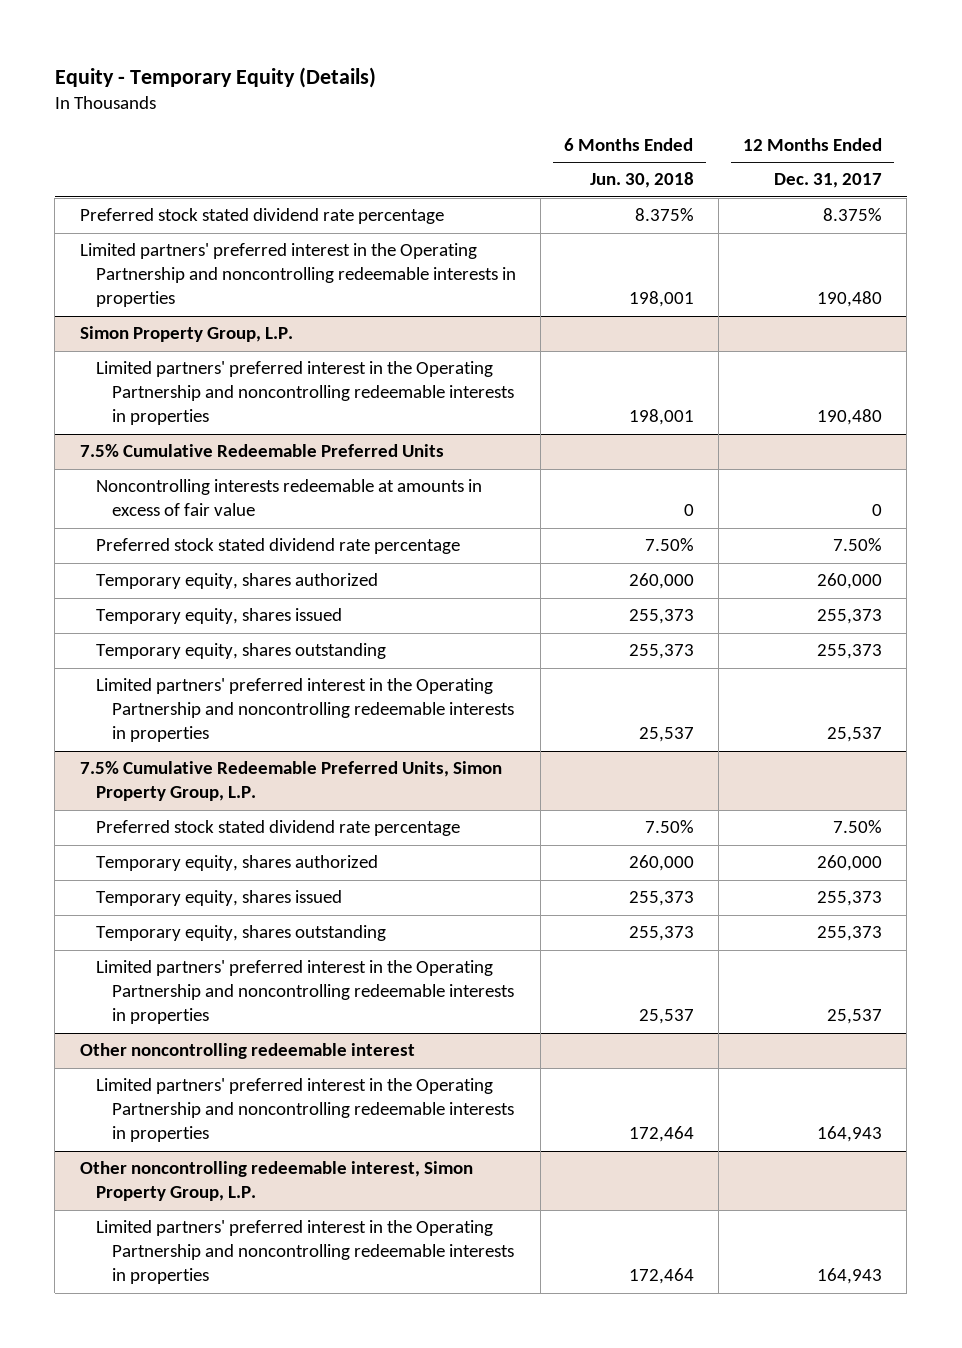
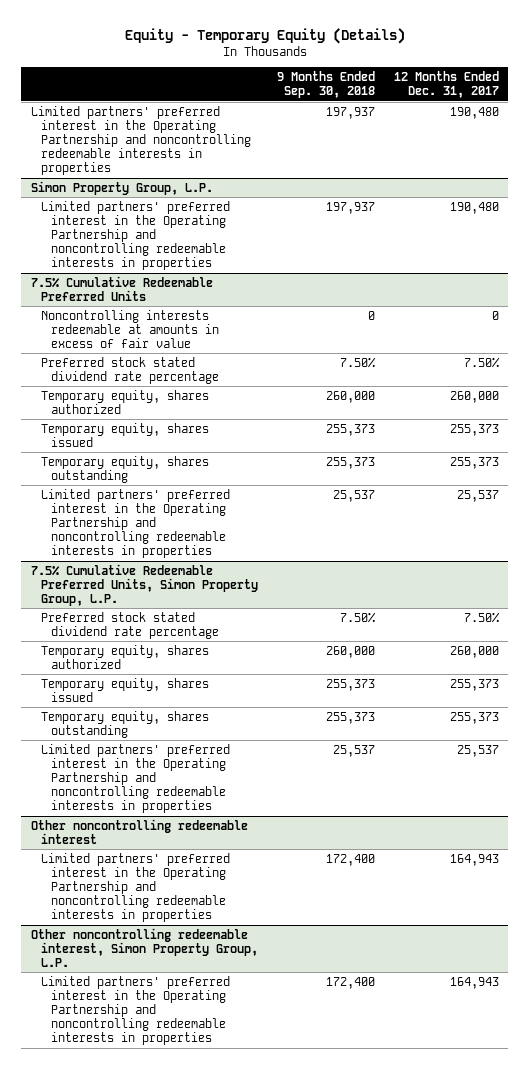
- | 6 Months Ended Jun. 30, 2018 | 12 Months Ended Dec. 31, 2017
+ | 9 Months Ended Sep. 30, 2018 | 12 Months Ended Dec. 31, 2017
- Preferred stock stated dividend rate percentage | 8.375% | 8.375%

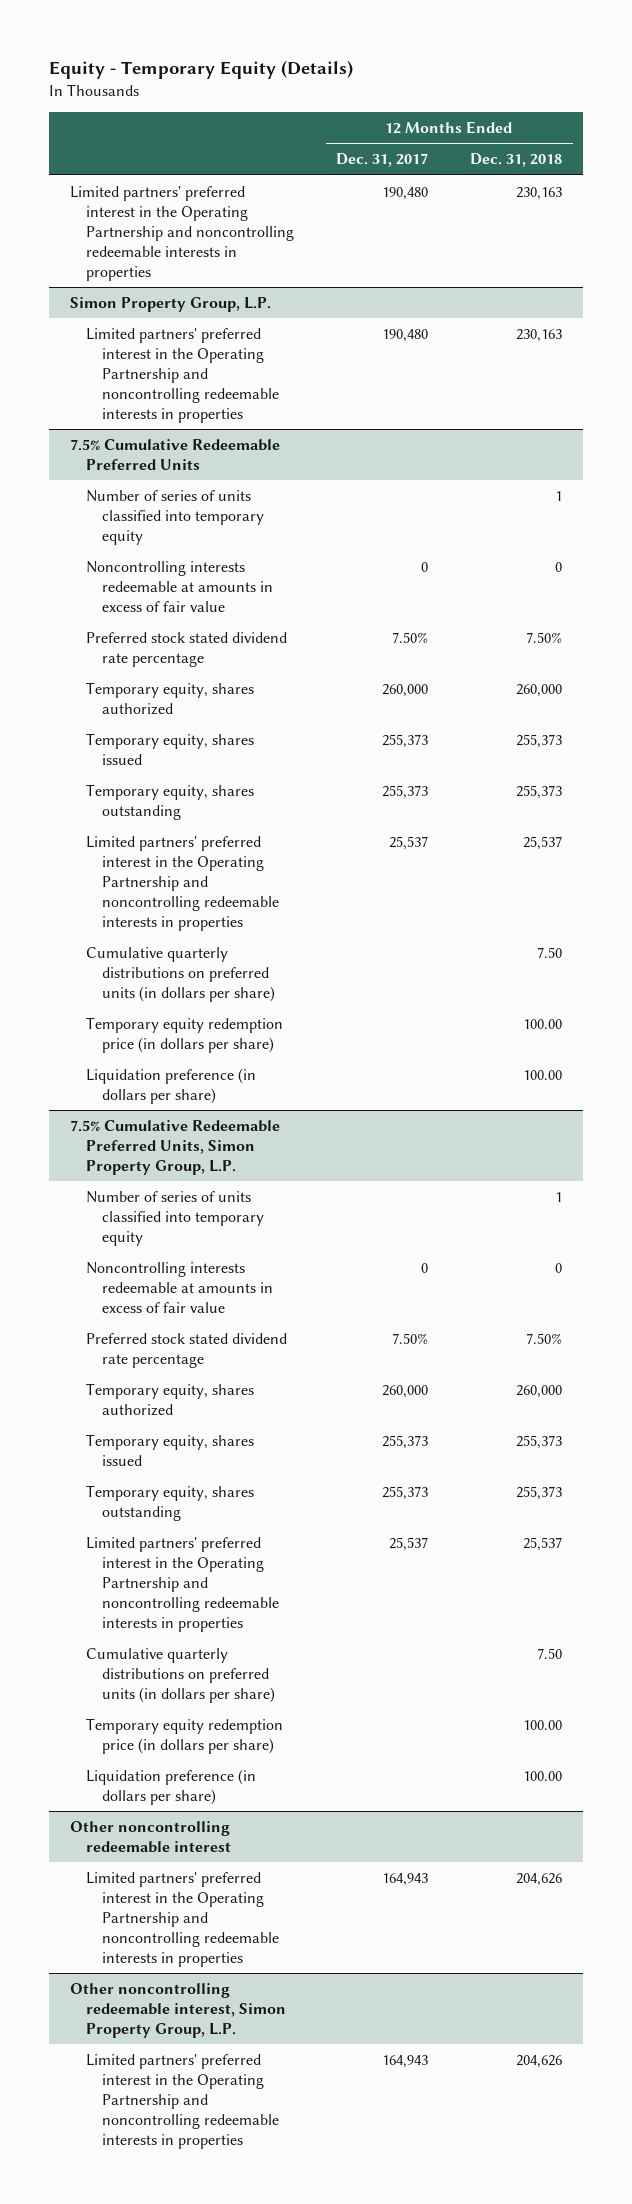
- | 9 Months Ended Sep. 30, 2018 | 12 Months Ended Dec. 31, 2017
+ | 12 Months Ended Dec. 31, 2017 | 12 Months Ended Dec. 31, 2018
@ 7.5% Cumulative Redeemable Preferred Units
+ Number of series of units classified into temporary equity | | 1
+ Cumulative quarterly distributions on preferred units (in dollars per share) | | 7.50
+ Temporary equity redemption price (in dollars per share) | | 100.00
+ Liquidation preference (in dollars per share) | | 100.00
@ 7.5% Cumulative Redeemable Preferred Units, Simon Property Group, L.P.
+ Number of series of units classified into temporary equity | | 1
+ Noncontrolling interests redeemable at amounts in excess of fair value | 0 | 0
+ Cumulative quarterly distributions on preferred units (in dollars per share) | | 7.50
+ Temporary equity redemption price (in dollars per share) | | 100.00
+ Liquidation preference (in dollars per share) | | 100.00

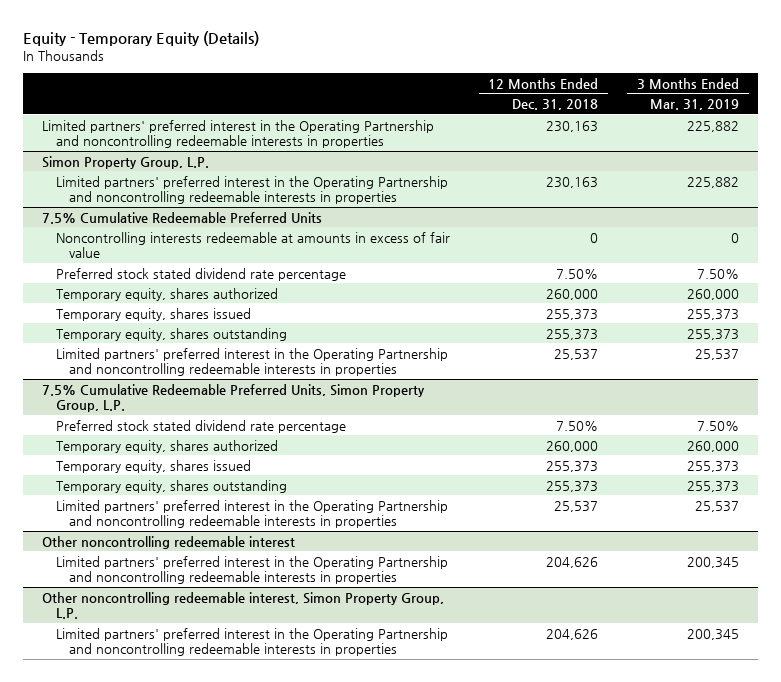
- | 12 Months Ended Dec. 31, 2017 | 12 Months Ended Dec. 31, 2018
+ | 12 Months Ended Dec. 31, 2018 | 3 Months Ended Mar. 31, 2019
@ 7.5% Cumulative Redeemable Preferred Units
- Number of series of units classified into temporary equity | | 1
- Cumulative quarterly distributions on preferred units (in dollars per share) | | 7.50
- Temporary equity redemption price (in dollars per share) | | 100.00
- Liquidation preference (in dollars per share) | | 100.00
@ 7.5% Cumulative Redeemable Preferred Units, Simon Property Group, L.P.
- Number of series of units classified into temporary equity | | 1
- Noncontrolling interests redeemable at amounts in excess of fair value | 0 | 0
- Cumulative quarterly distributions on preferred units (in dollars per share) | | 7.50
- Temporary equity redemption price (in dollars per share) | | 100.00
- Liquidation preference (in dollars per share) | | 100.00

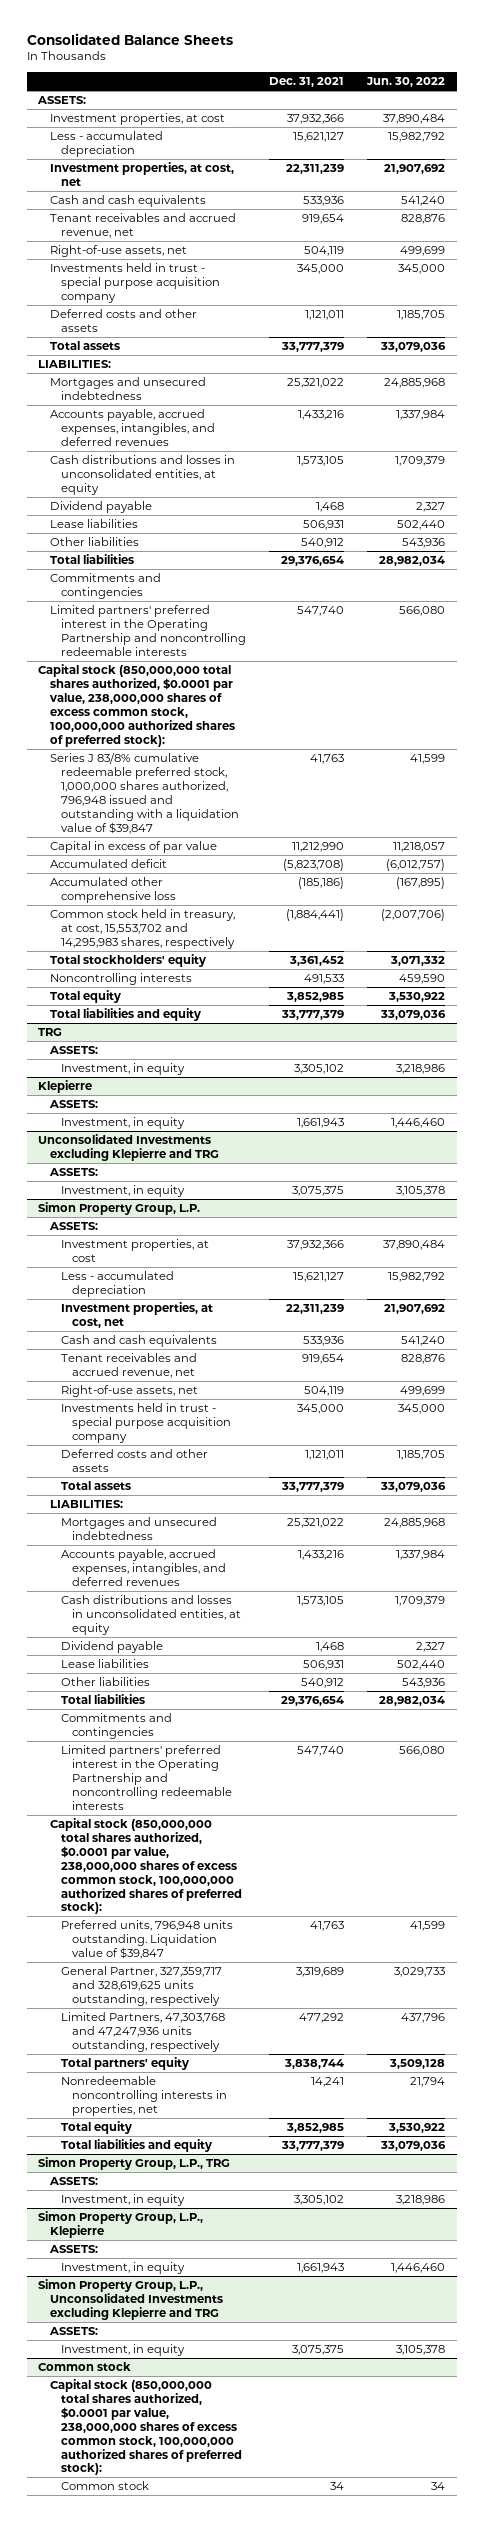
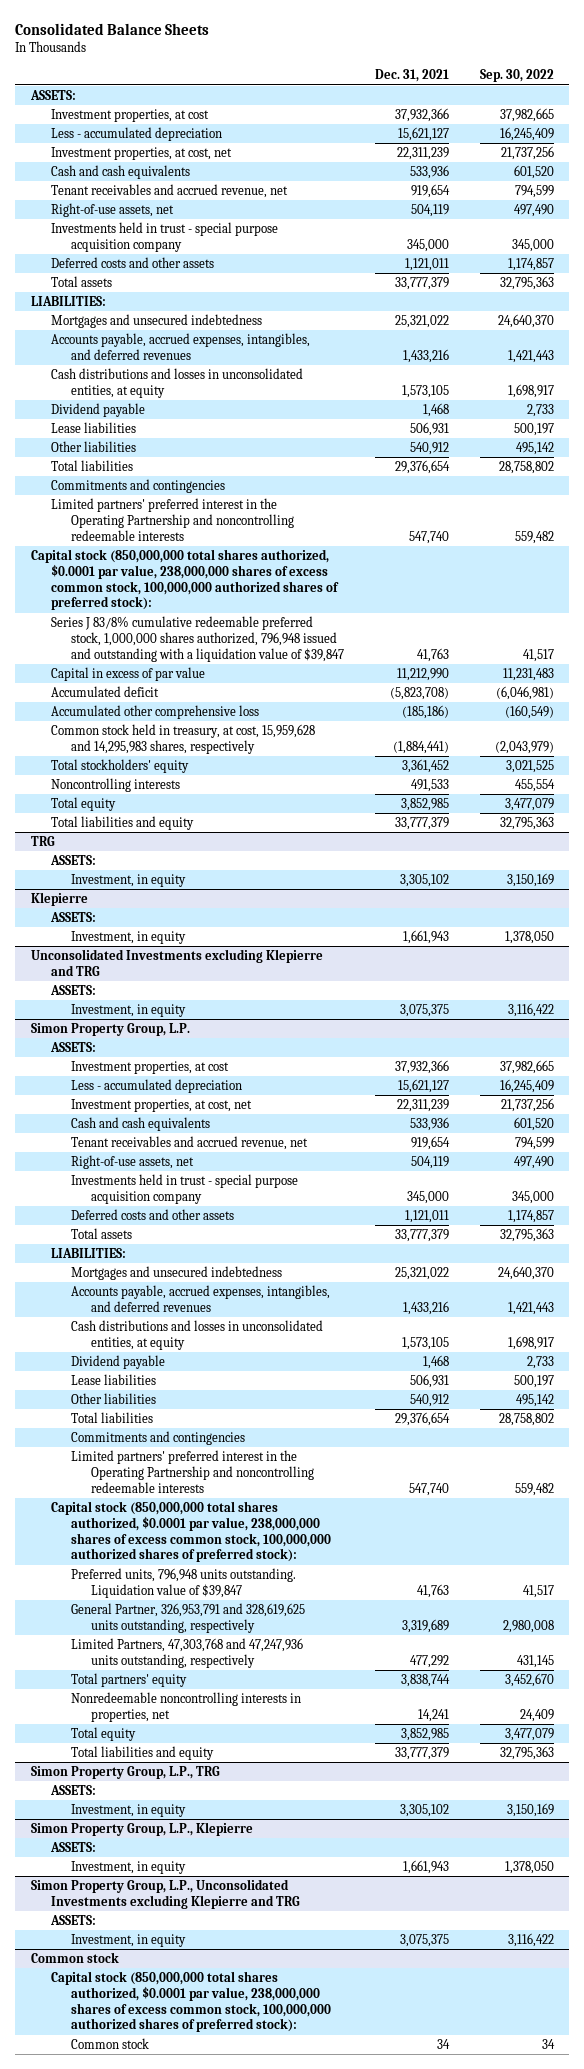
- | Dec. 31, 2021 | Jun. 30, 2022
+ | Dec. 31, 2021 | Sep. 30, 2022
- Common stock held in treasury, at cost, 15,553,702 and 14,295,983 shares, respectively | (1,884,441) | (2,007,706)
+ Common stock held in treasury, at cost, 15,959,628 and 14,295,983 shares, respectively | (1,884,441) | (2,043,979)
@ Simon Property Group, L.P.
- General Partner, 327,359,717 and 328,619,625 units outstanding, respectively | 3,319,689 | 3,029,733
+ General Partner, 326,953,791 and 328,619,625 units outstanding, respectively | 3,319,689 | 2,980,008

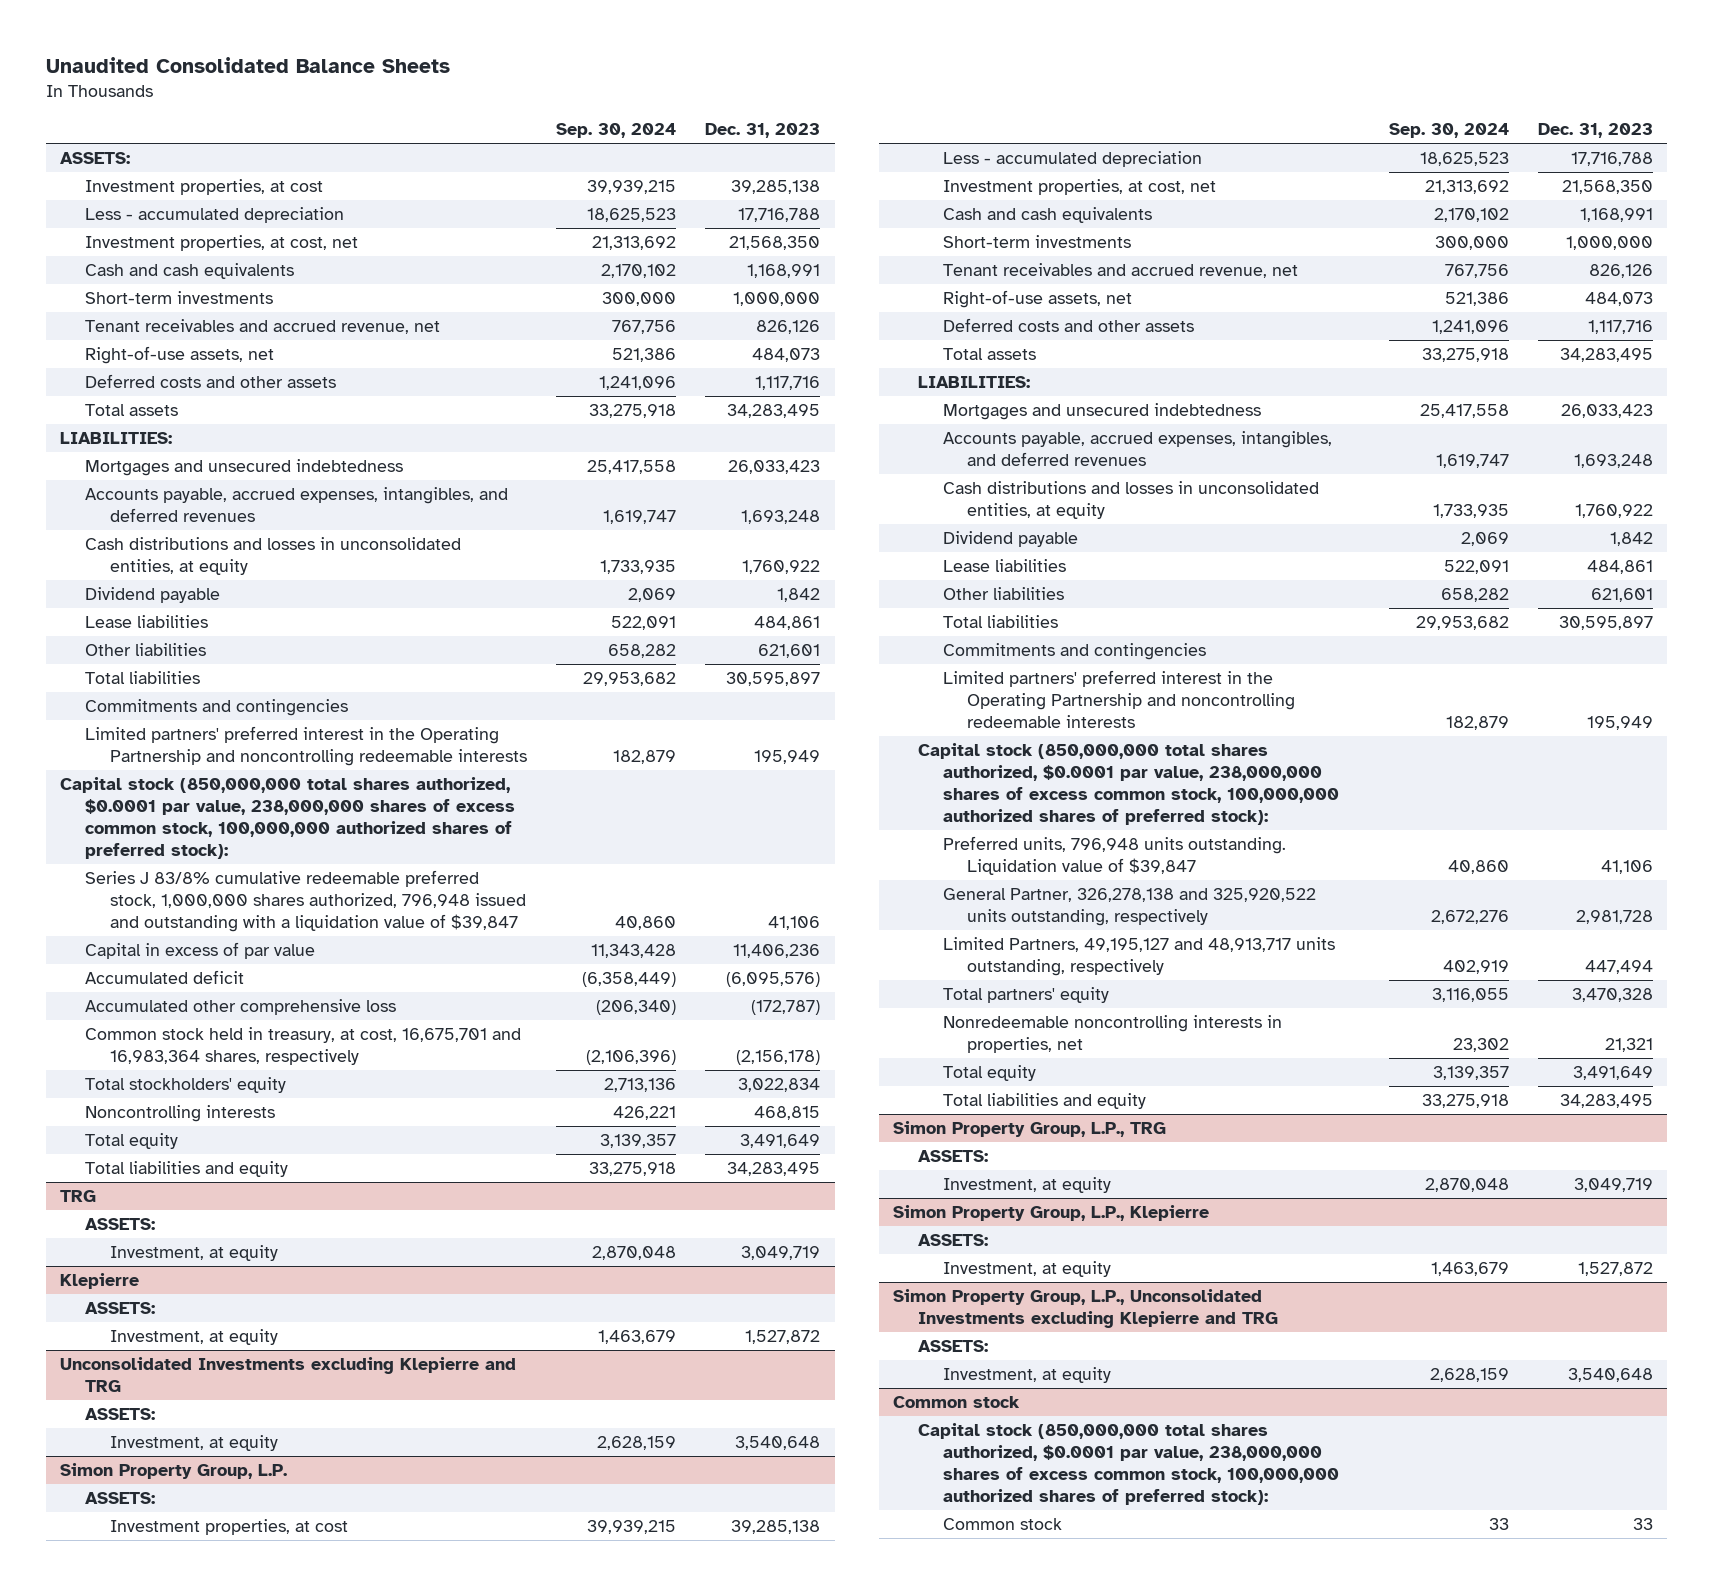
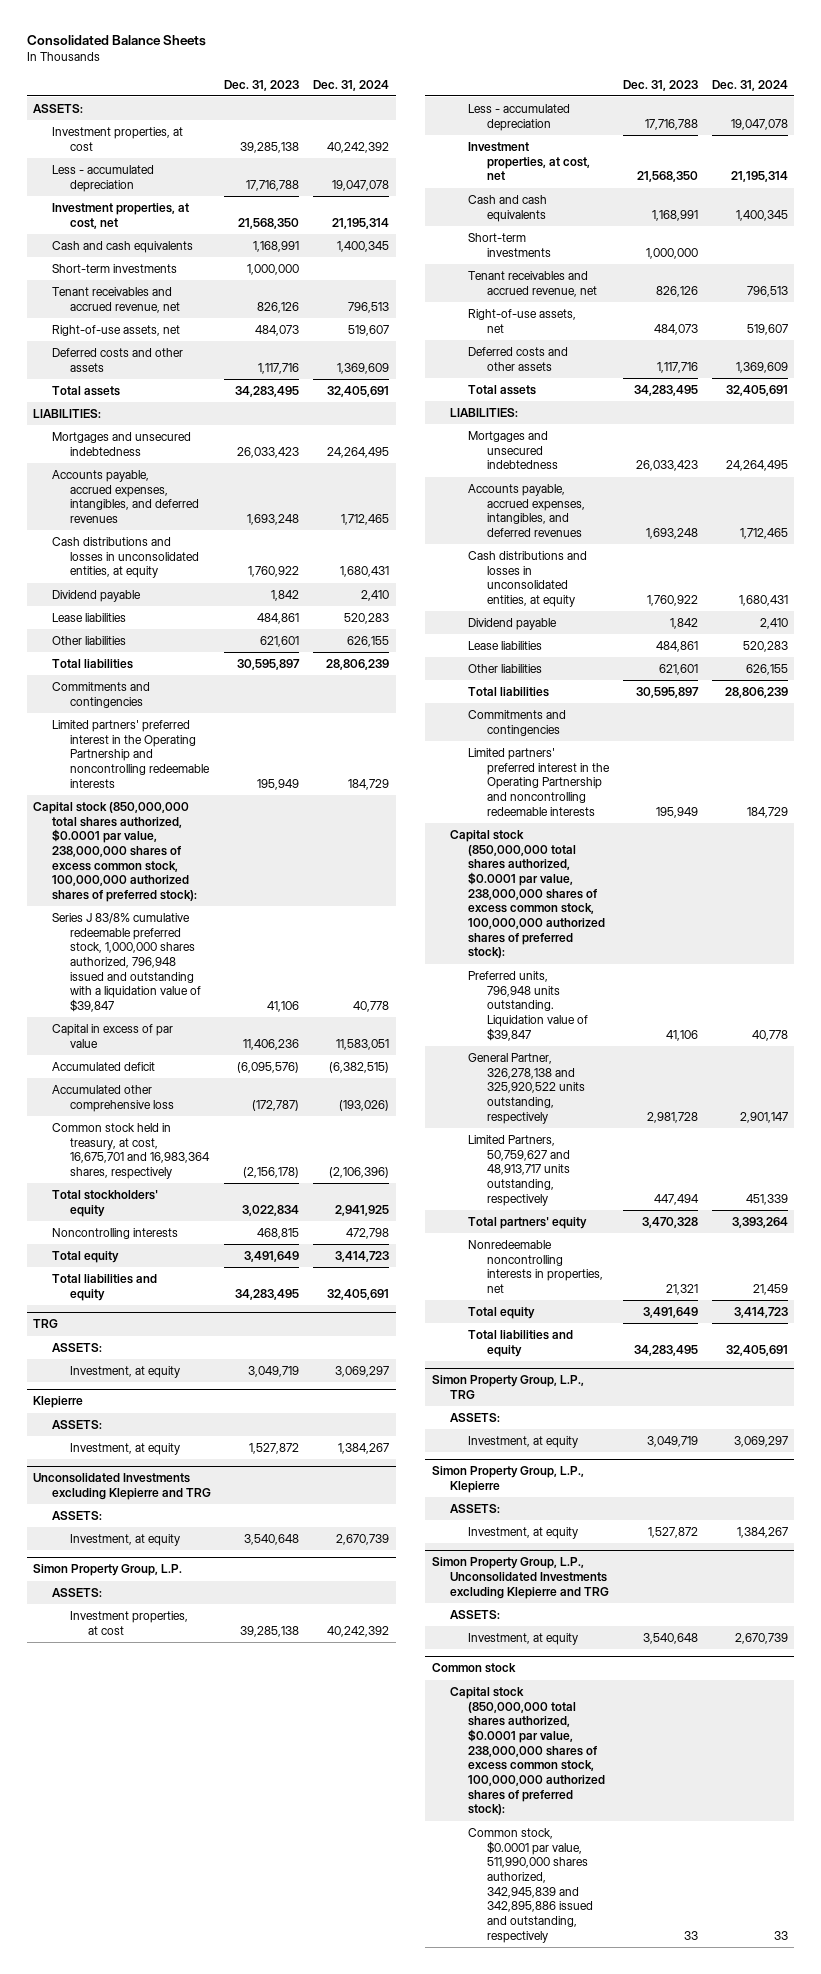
- Unaudited Consolidated Balance Sheets
+ Consolidated Balance Sheets
- | Sep. 30, 2024 | Dec. 31, 2023
+ | Dec. 31, 2023 | Dec. 31, 2024
@ Simon Property Group, L.P.
- Limited Partners, 49,195,127 and 48,913,717 units outstanding, respectively | 402,919 | 447,494
+ Limited Partners, 50,759,627 and 48,913,717 units outstanding, respectively | 447,494 | 451,339
@ Common stock
- Common stock | 33 | 33
+ Common stock, $0.0001 par value, 511,990,000 shares authorized, 342,945,839 and 342,895,886 issued and outstanding, respectively | 33 | 33

